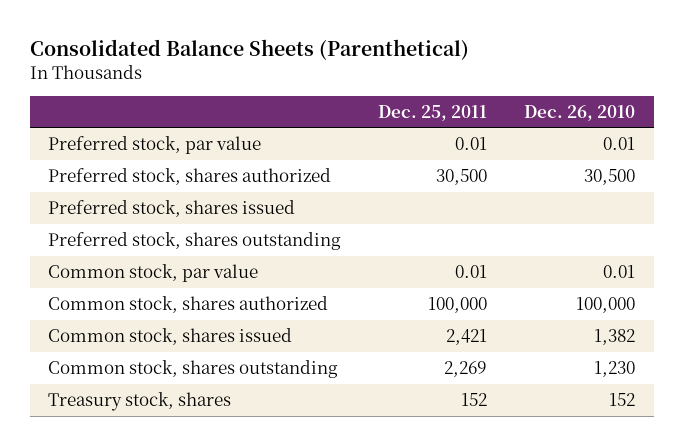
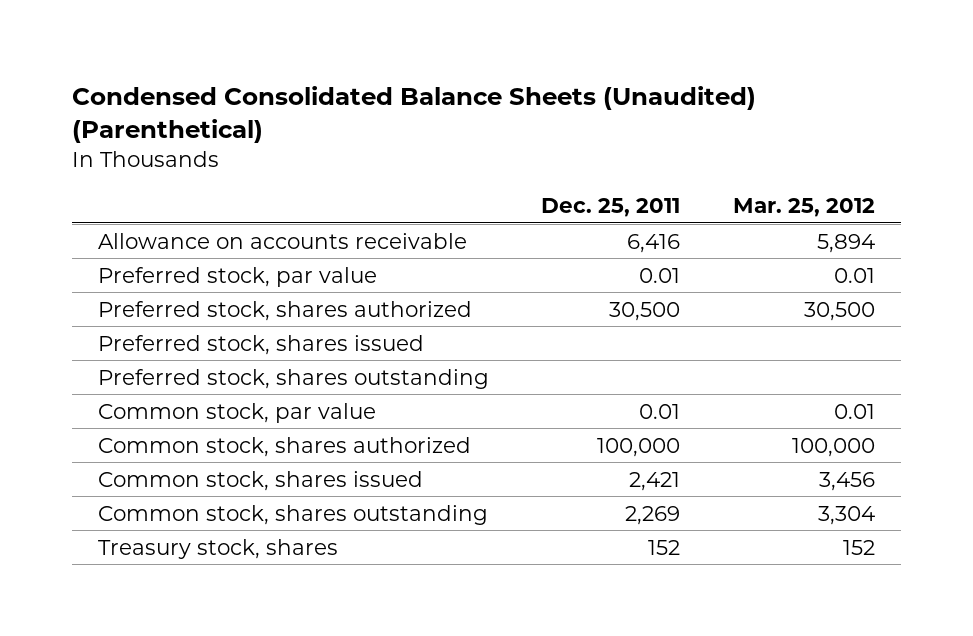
- Consolidated Balance Sheets (Parenthetical)
+ Condensed Consolidated Balance Sheets (Unaudited) (Parenthetical)
- | Dec. 25, 2011 | Dec. 26, 2010
+ | Dec. 25, 2011 | Mar. 25, 2012
+ Allowance on accounts receivable | 6,416 | 5,894

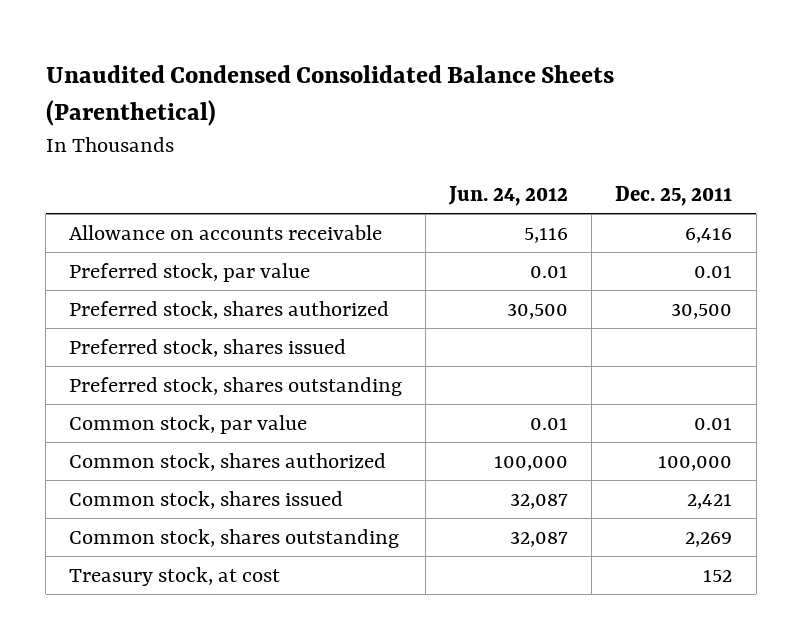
- Condensed Consolidated Balance Sheets (Unaudited) (Parenthetical)
+ Unaudited Condensed Consolidated Balance Sheets (Parenthetical)
- | Dec. 25, 2011 | Mar. 25, 2012
+ | Jun. 24, 2012 | Dec. 25, 2011
- Treasury stock, shares | 152 | 152
+ Treasury stock, at cost | | 152

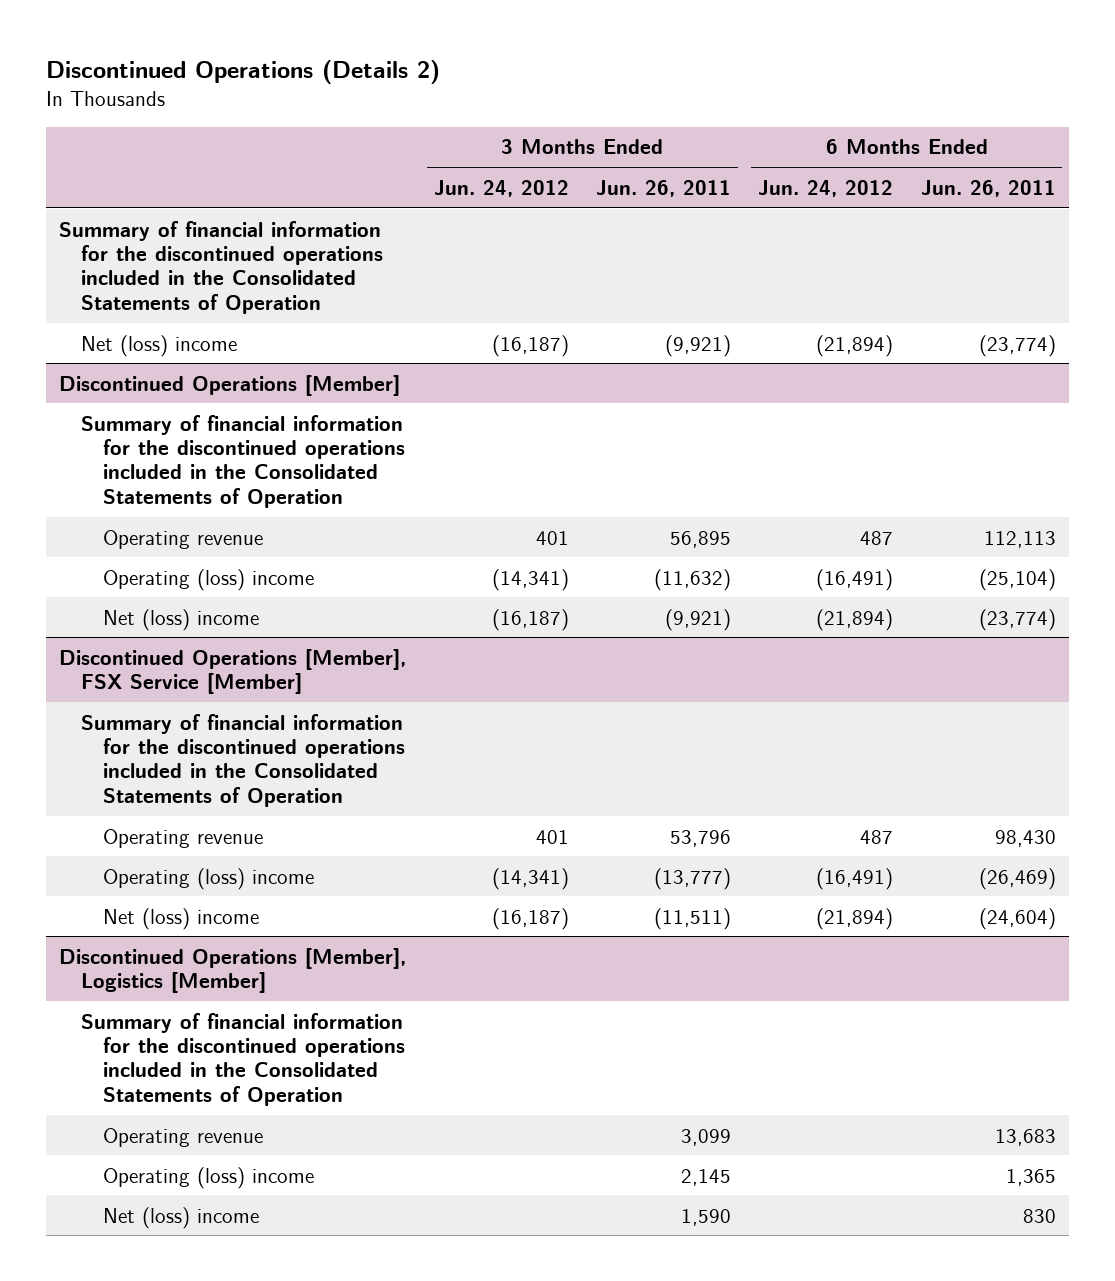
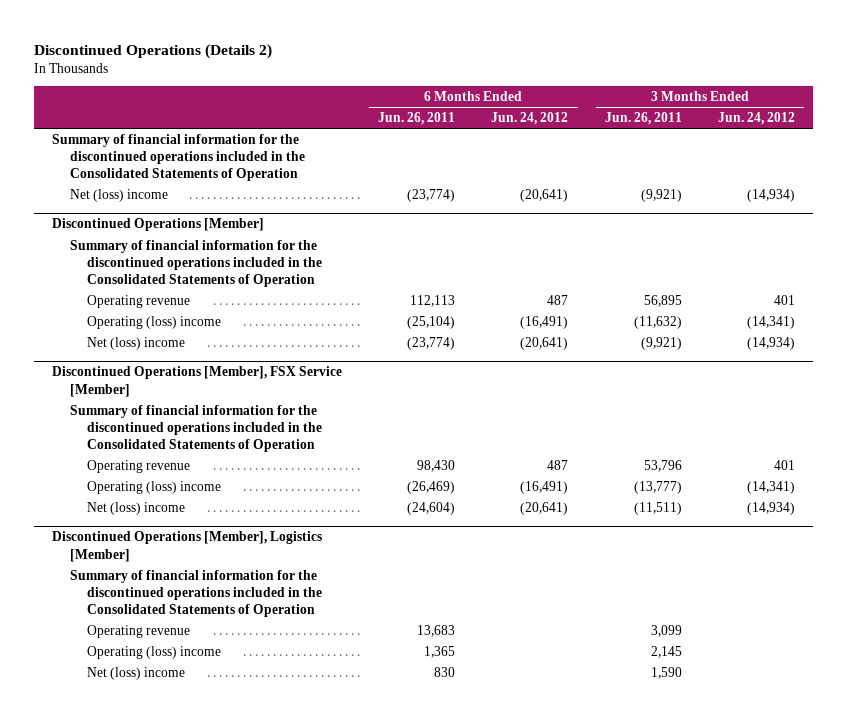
- | 3 Months Ended Jun. 24, 2012 | 3 Months Ended Jun. 26, 2011 | 6 Months Ended Jun. 24, 2012 | 6 Months Ended Jun. 26, 2011
+ | 6 Months Ended Jun. 26, 2011 | 6 Months Ended Jun. 24, 2012 | 3 Months Ended Jun. 26, 2011 | 3 Months Ended Jun. 24, 2012
- Net (loss) income | (16,187) | (9,921) | (21,894) | (23,774)
+ Net (loss) income | (23,774) | (20,641) | (9,921) | (14,934)
@ Discontinued Operations [Member]
- Net (loss) income | (16,187) | (9,921) | (21,894) | (23,774)
+ Net (loss) income | (23,774) | (20,641) | (9,921) | (14,934)
@ Discontinued Operations [Member], FSX Service [Member]
- Net (loss) income | (16,187) | (11,511) | (21,894) | (24,604)
+ Net (loss) income | (24,604) | (20,641) | (11,511) | (14,934)

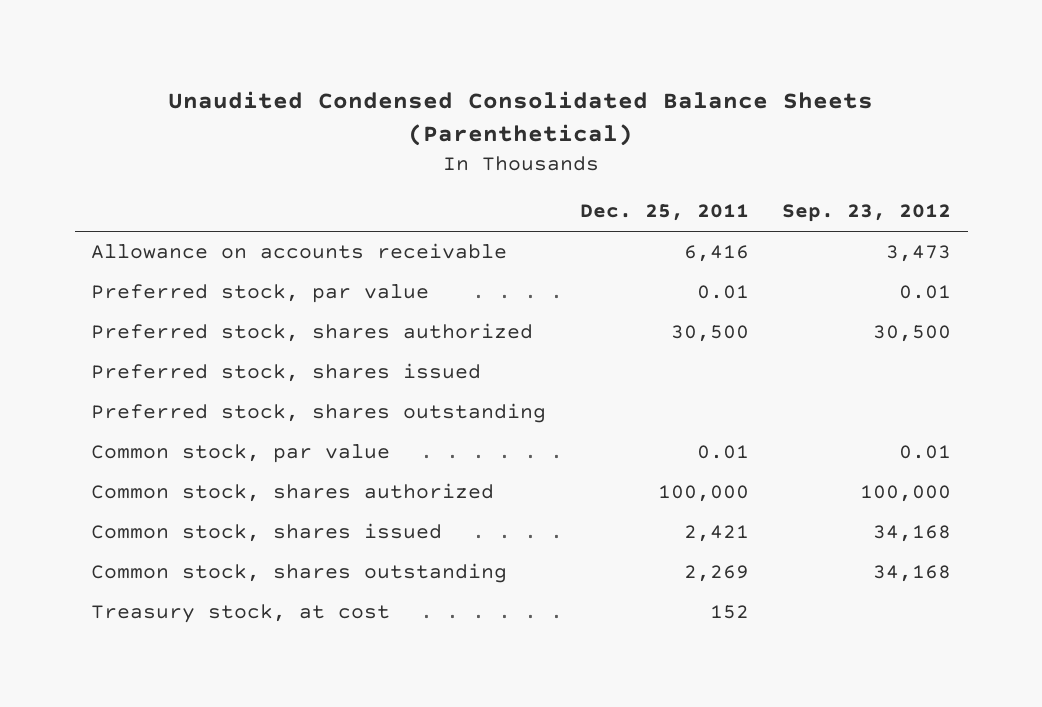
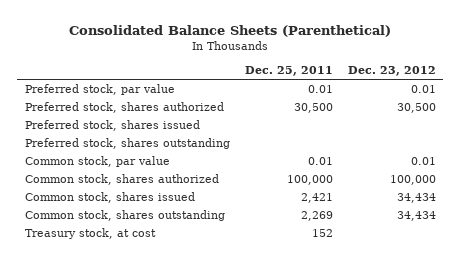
- Unaudited Condensed Consolidated Balance Sheets (Parenthetical)
+ Consolidated Balance Sheets (Parenthetical)
- | Dec. 25, 2011 | Sep. 23, 2012
+ | Dec. 25, 2011 | Dec. 23, 2012
- Allowance on accounts receivable | 6,416 | 3,473

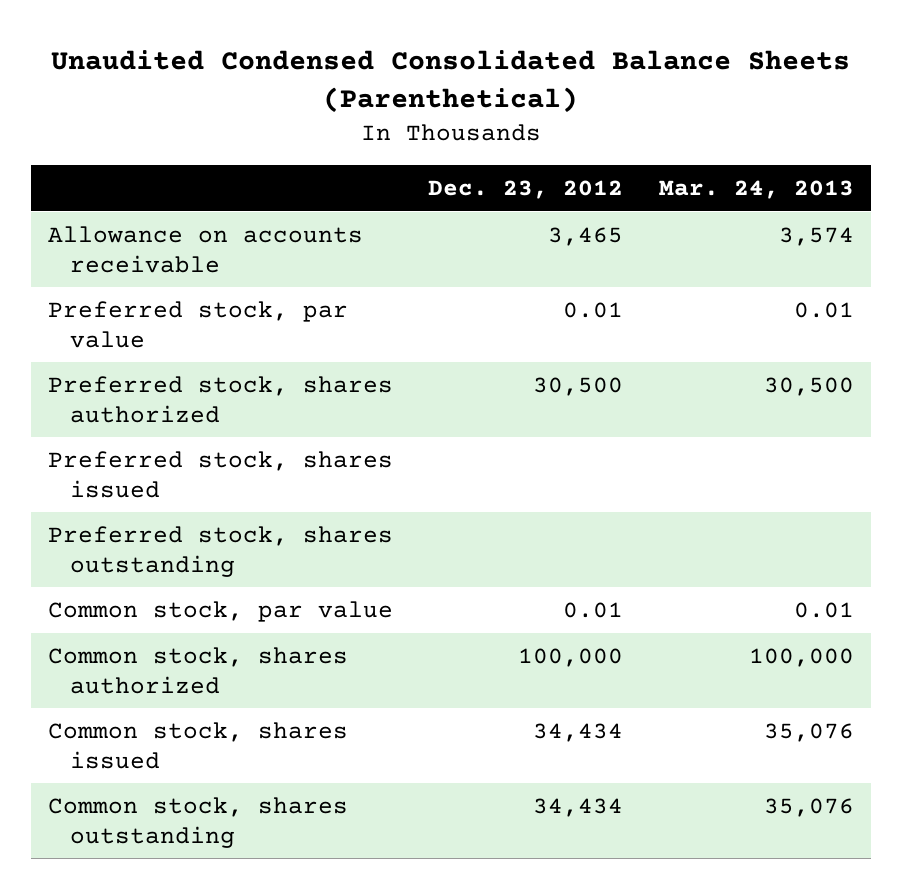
- Consolidated Balance Sheets (Parenthetical)
+ Unaudited Condensed Consolidated Balance Sheets (Parenthetical)
- | Dec. 25, 2011 | Dec. 23, 2012
+ | Dec. 23, 2012 | Mar. 24, 2013
+ Allowance on accounts receivable | 3,465 | 3,574
- Treasury stock, at cost | 152 |

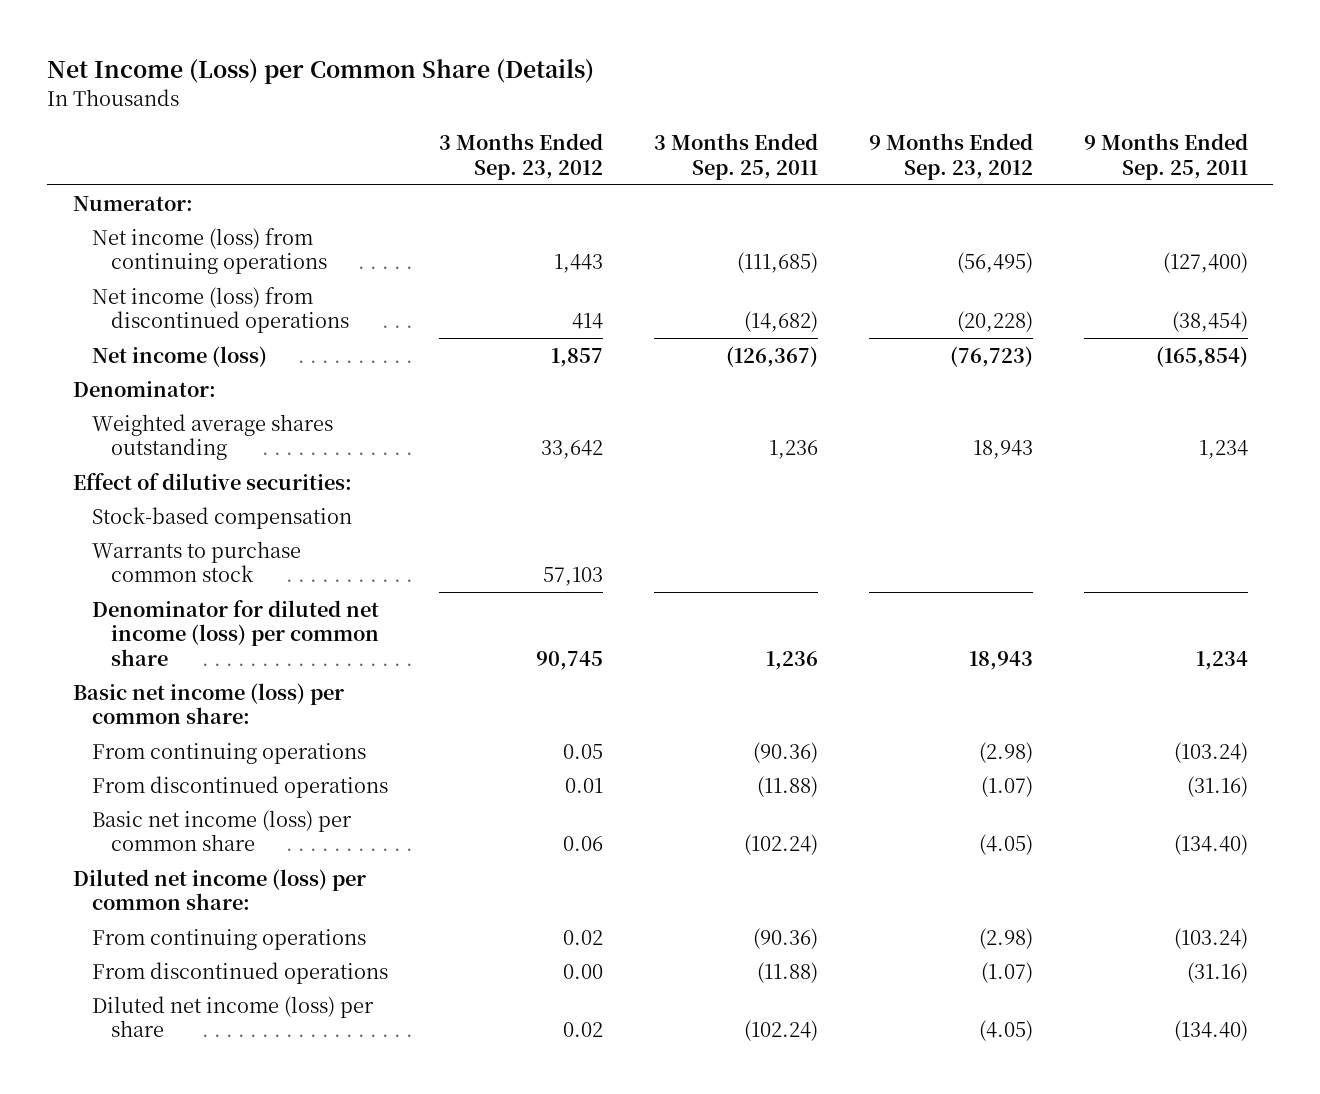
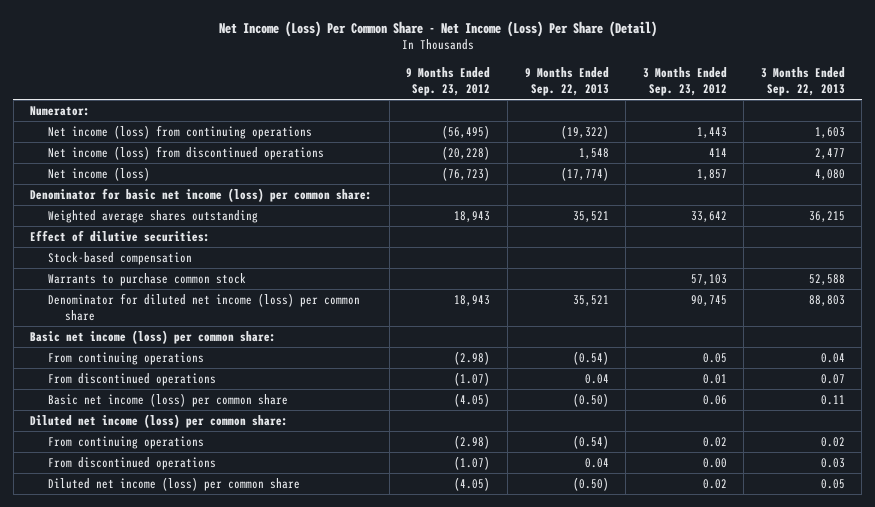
- Net Income (Loss) per Common Share (Details)
+ Net Income (Loss) Per Common Share - Net Income (Loss) Per Share (Detail)
- | 3 Months Ended Sep. 23, 2012 | 3 Months Ended Sep. 25, 2011 | 9 Months Ended Sep. 23, 2012 | 9 Months Ended Sep. 25, 2011
+ | 9 Months Ended Sep. 23, 2012 | 9 Months Ended Sep. 22, 2013 | 3 Months Ended Sep. 23, 2012 | 3 Months Ended Sep. 22, 2013
- Denominator:
+ Denominator for basic net income (loss) per common share:
- Diluted net income (loss) per share | 0.02 | (102.24) | (4.05) | (134.40)
+ Diluted net income (loss) per common share | (4.05) | (0.50) | 0.02 | 0.05

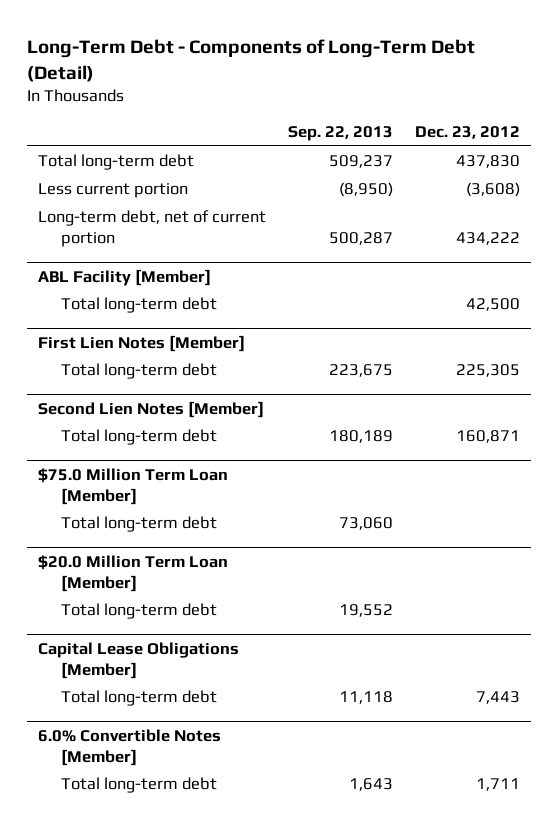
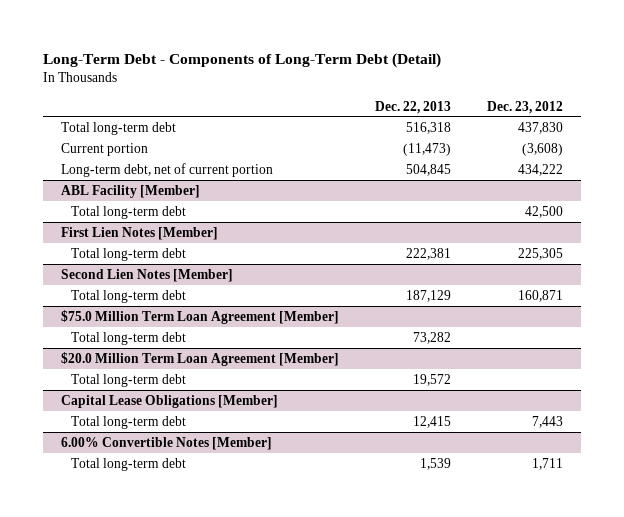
- | Sep. 22, 2013 | Dec. 23, 2012
+ | Dec. 22, 2013 | Dec. 23, 2012
- Less current portion | (8,950) | (3,608)
+ Current portion | (11,473) | (3,608)
- $75.0 Million Term Loan [Member]
+ $75.0 Million Term Loan Agreement [Member]
- $20.0 Million Term Loan [Member]
+ $20.0 Million Term Loan Agreement [Member]
- 6.0% Convertible Notes [Member]
+ 6.00% Convertible Notes [Member]

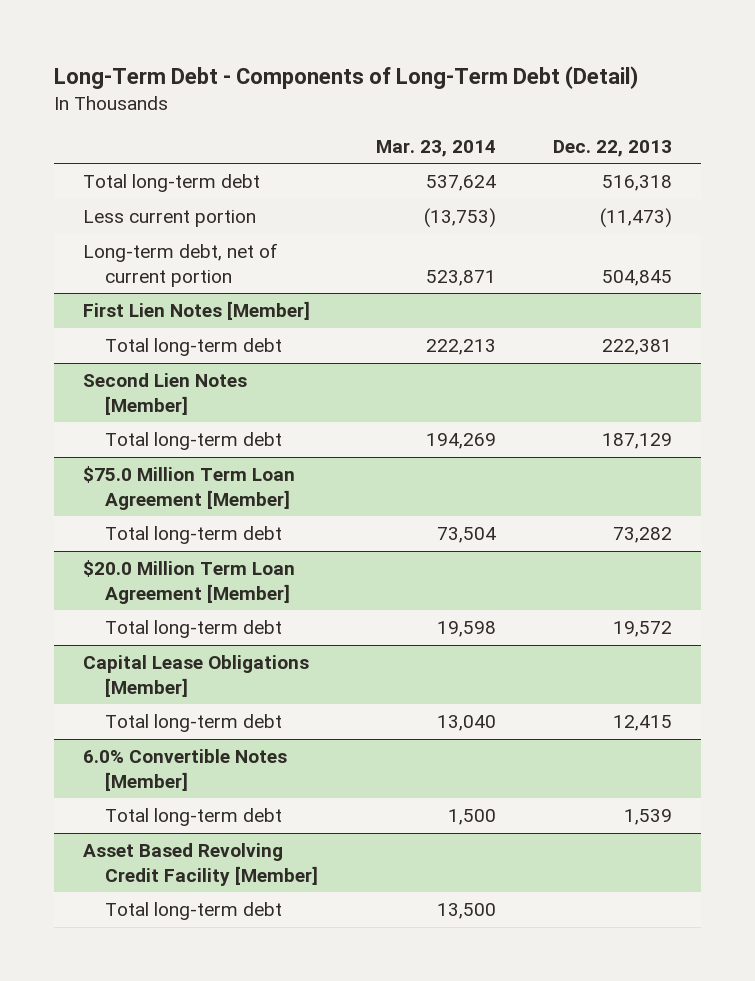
- | Dec. 22, 2013 | Dec. 23, 2012
+ | Mar. 23, 2014 | Dec. 22, 2013
- Current portion | (11,473) | (3,608)
+ Less current portion | (13,753) | (11,473)
- ABL Facility [Member]
- Total long-term debt | | 42,500
- 6.00% Convertible Notes [Member]
+ 6.0% Convertible Notes [Member]
+ Asset Based Revolving Credit Facility [Member]
+ Total long-term debt | 13,500 |

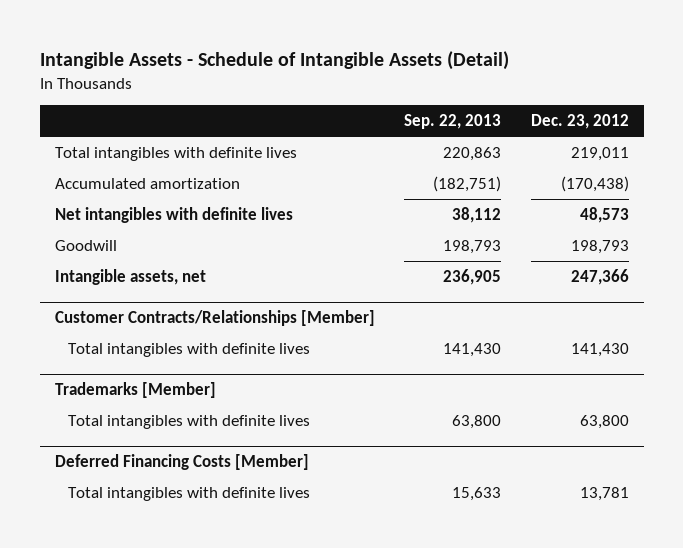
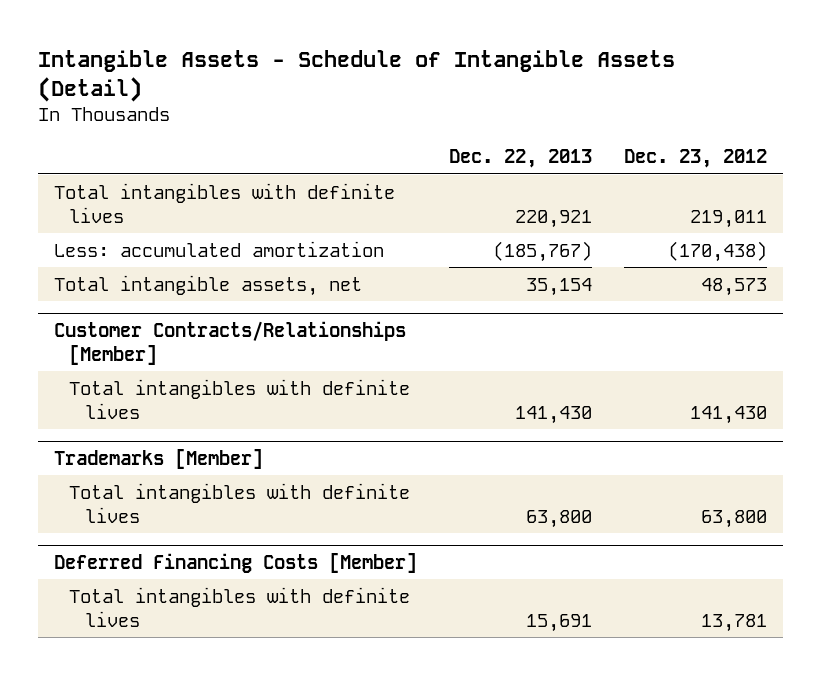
- | Sep. 22, 2013 | Dec. 23, 2012
+ | Dec. 22, 2013 | Dec. 23, 2012
- Accumulated amortization | (182,751) | (170,438)
- Net intangibles with definite lives | 38,112 | 48,573
- Goodwill | 198,793 | 198,793
- Intangible assets, net | 236,905 | 247,366
+ Less: accumulated amortization | (185,767) | (170,438)
+ Total intangible assets, net | 35,154 | 48,573

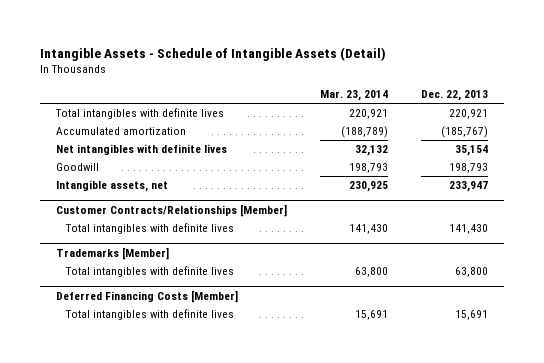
- | Dec. 22, 2013 | Dec. 23, 2012
+ | Mar. 23, 2014 | Dec. 22, 2013
- Less: accumulated amortization | (185,767) | (170,438)
- Total intangible assets, net | 35,154 | 48,573
+ Accumulated amortization | (188,789) | (185,767)
+ Net intangibles with definite lives | 32,132 | 35,154
+ Goodwill | 198,793 | 198,793
+ Intangible assets, net | 230,925 | 233,947

